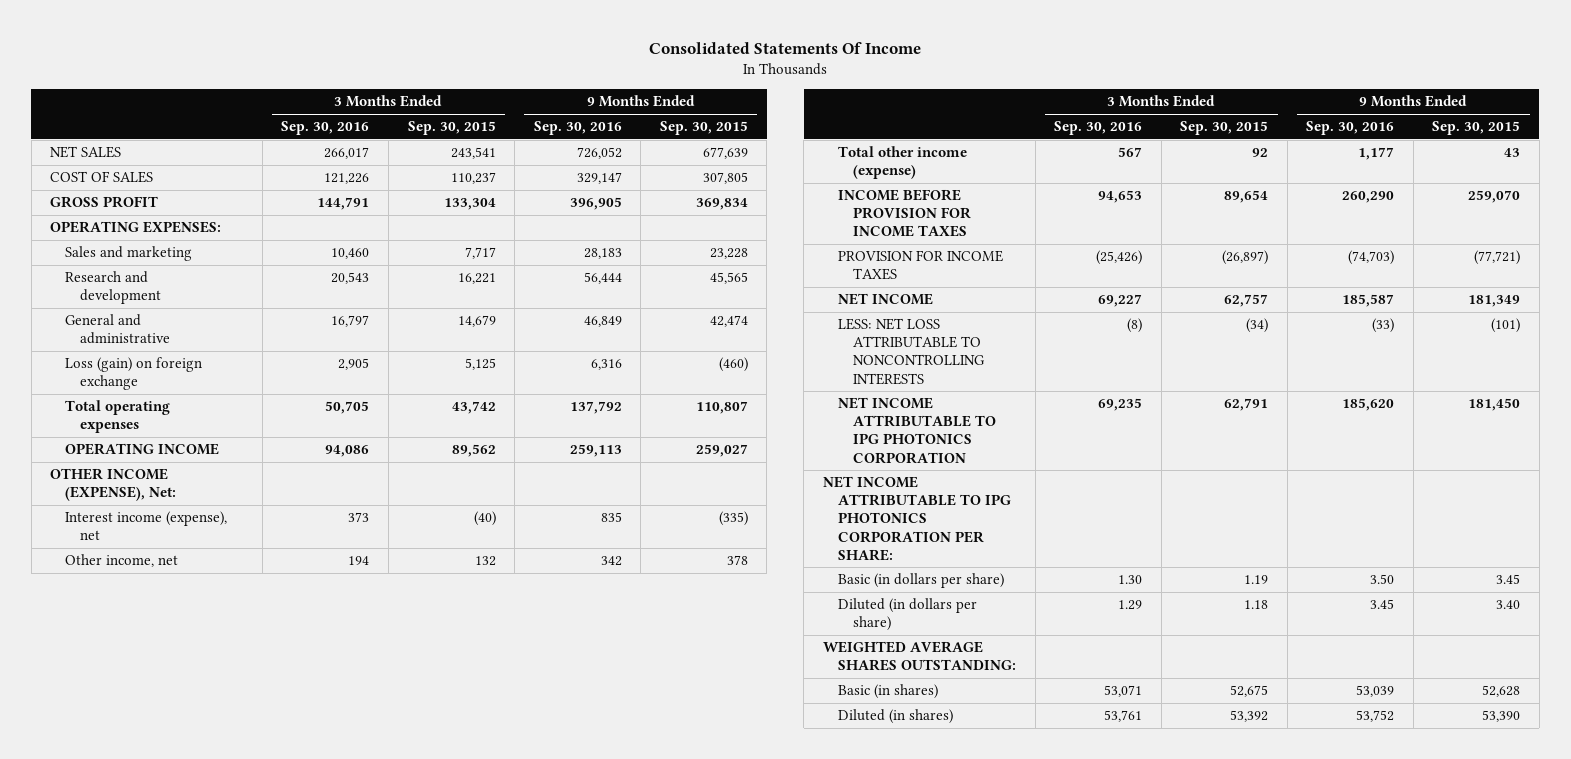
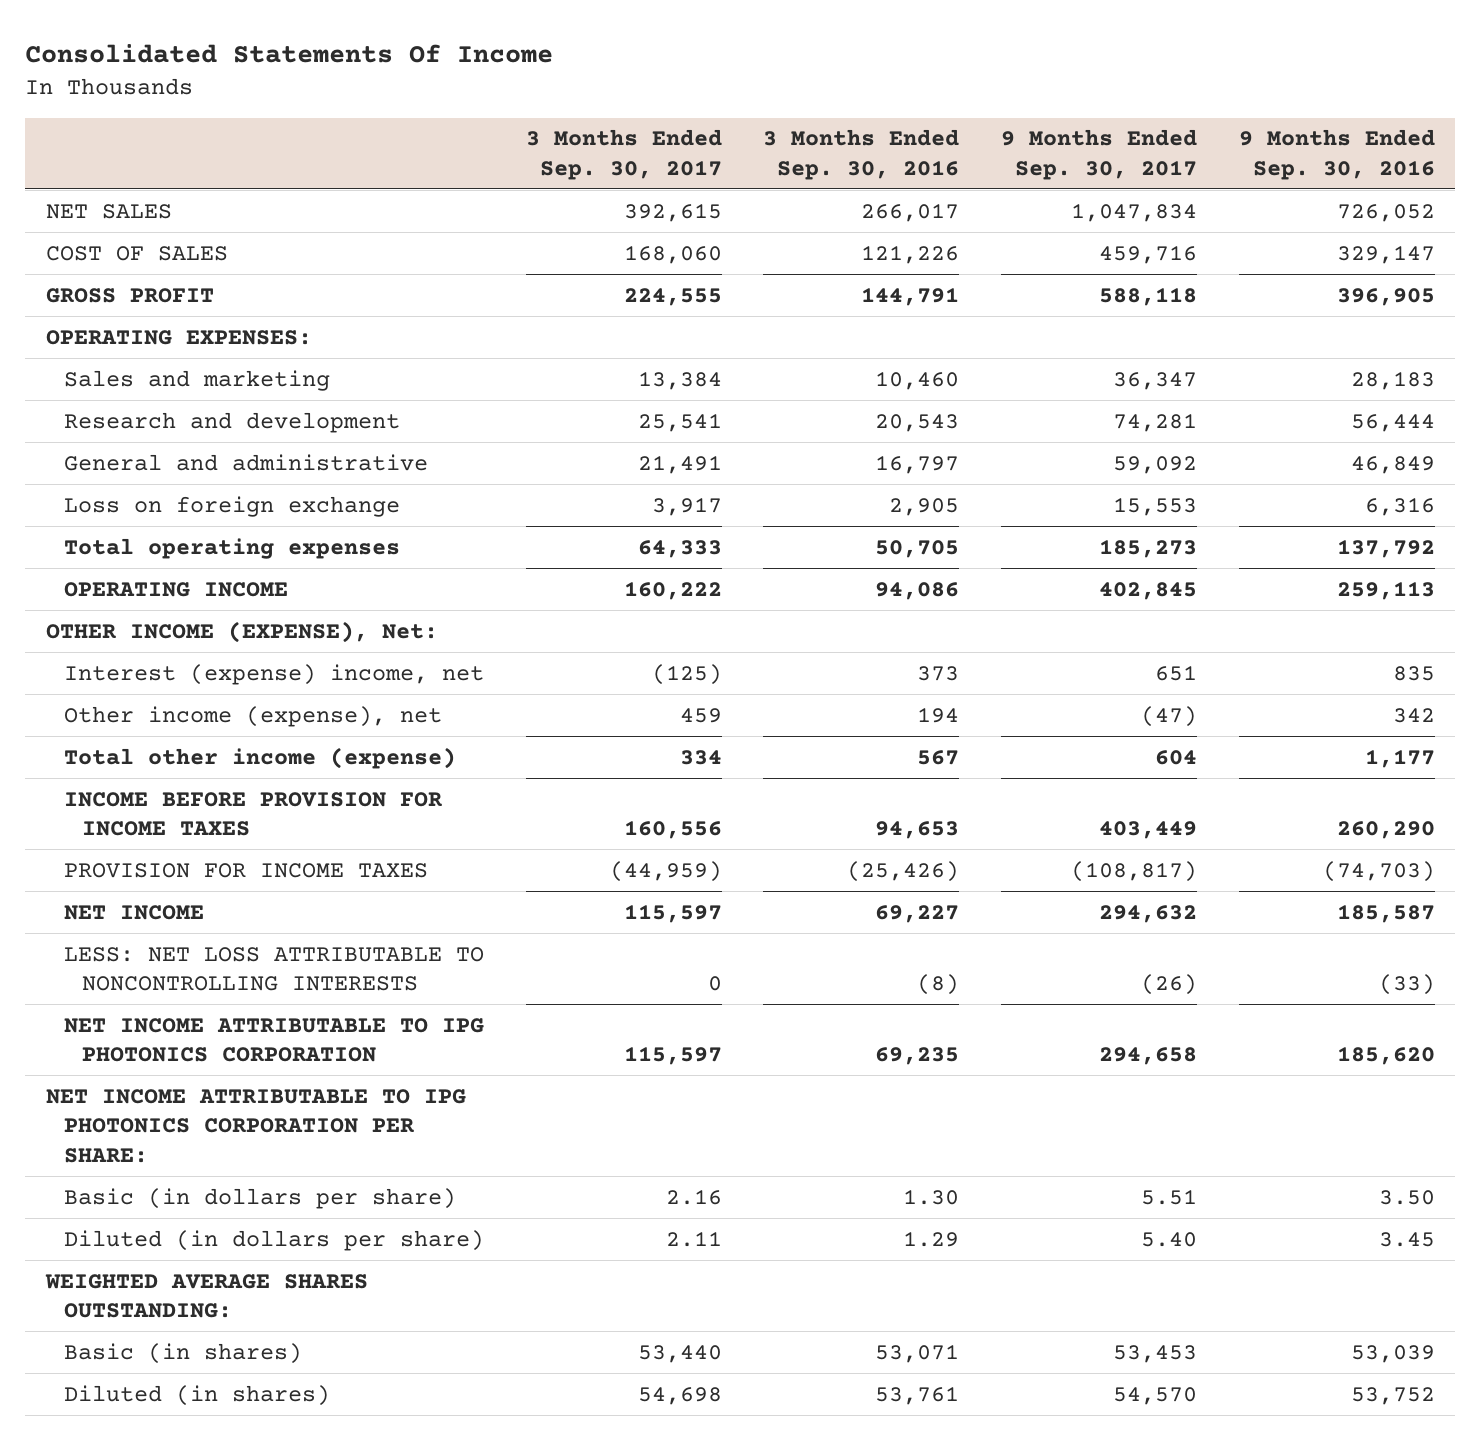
- | 3 Months Ended Sep. 30, 2016 | 3 Months Ended Sep. 30, 2015 | 9 Months Ended Sep. 30, 2016 | 9 Months Ended Sep. 30, 2015
+ | 3 Months Ended Sep. 30, 2017 | 3 Months Ended Sep. 30, 2016 | 9 Months Ended Sep. 30, 2017 | 9 Months Ended Sep. 30, 2016
- Loss (gain) on foreign exchange | 2,905 | 5,125 | 6,316 | (460)
+ Loss on foreign exchange | 3,917 | 2,905 | 15,553 | 6,316
- Interest income (expense), net | 373 | (40) | 835 | (335)
- Other income, net | 194 | 132 | 342 | 378
+ Interest (expense) income, net | (125) | 373 | 651 | 835
+ Other income (expense), net | 459 | 194 | (47) | 342

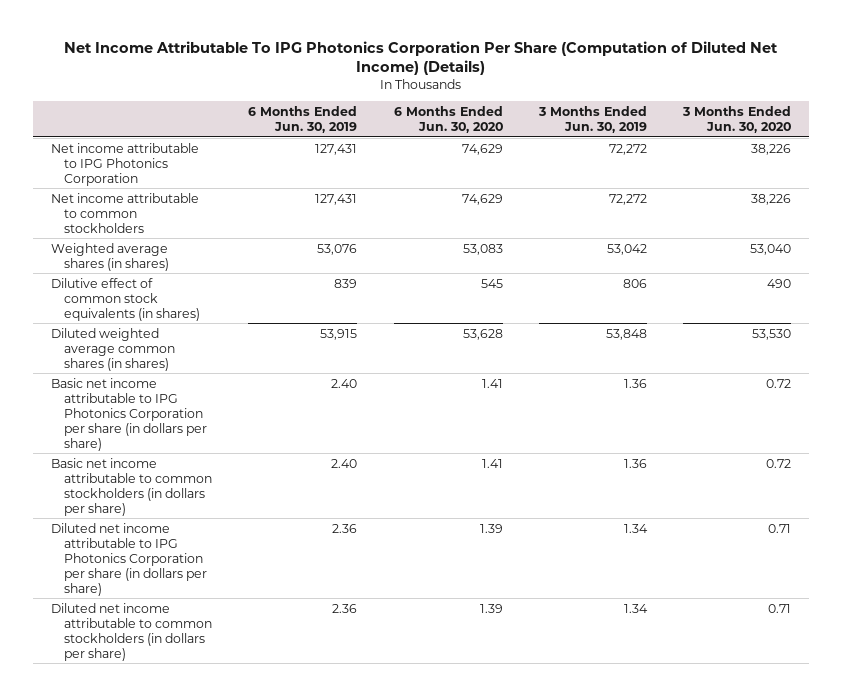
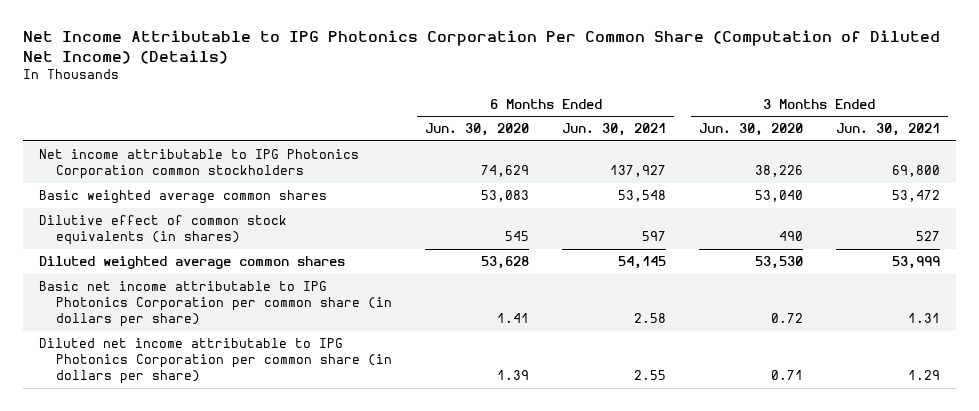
- Net Income Attributable To IPG Photonics Corporation Per Share (Computation of Diluted Net Income) (Details)
+ Net Income Attributable to IPG Photonics Corporation Per Common Share (Computation of Diluted Net Income) (Details)
- | 6 Months Ended Jun. 30, 2019 | 6 Months Ended Jun. 30, 2020 | 3 Months Ended Jun. 30, 2019 | 3 Months Ended Jun. 30, 2020
+ | 6 Months Ended Jun. 30, 2020 | 6 Months Ended Jun. 30, 2021 | 3 Months Ended Jun. 30, 2020 | 3 Months Ended Jun. 30, 2021
- Net income attributable to IPG Photonics Corporation | 127,431 | 74,629 | 72,272 | 38,226
- Net income attributable to common stockholders | 127,431 | 74,629 | 72,272 | 38,226
- Weighted average shares (in shares) | 53,076 | 53,083 | 53,042 | 53,040
+ Net income attributable to IPG Photonics Corporation common stockholders | 74,629 | 137,927 | 38,226 | 69,800
+ Basic weighted average common shares | 53,083 | 53,548 | 53,040 | 53,472
- Diluted weighted average common shares (in shares) | 53,915 | 53,628 | 53,848 | 53,530
- Basic net income attributable to IPG Photonics Corporation per share (in dollars per share) | 2.40 | 1.41 | 1.36 | 0.72
- Basic net income attributable to common stockholders (in dollars per share) | 2.40 | 1.41 | 1.36 | 0.72
- Diluted net income attributable to IPG Photonics Corporation per share (in dollars per share) | 2.36 | 1.39 | 1.34 | 0.71
- Diluted net income attributable to common stockholders (in dollars per share) | 2.36 | 1.39 | 1.34 | 0.71
+ Diluted weighted average common shares | 53,628 | 54,145 | 53,530 | 53,999
+ Basic net income attributable to IPG Photonics Corporation per common share (in dollars per share) | 1.41 | 2.58 | 0.72 | 1.31
+ Diluted net income attributable to IPG Photonics Corporation per common share (in dollars per share) | 1.39 | 2.55 | 0.71 | 1.29

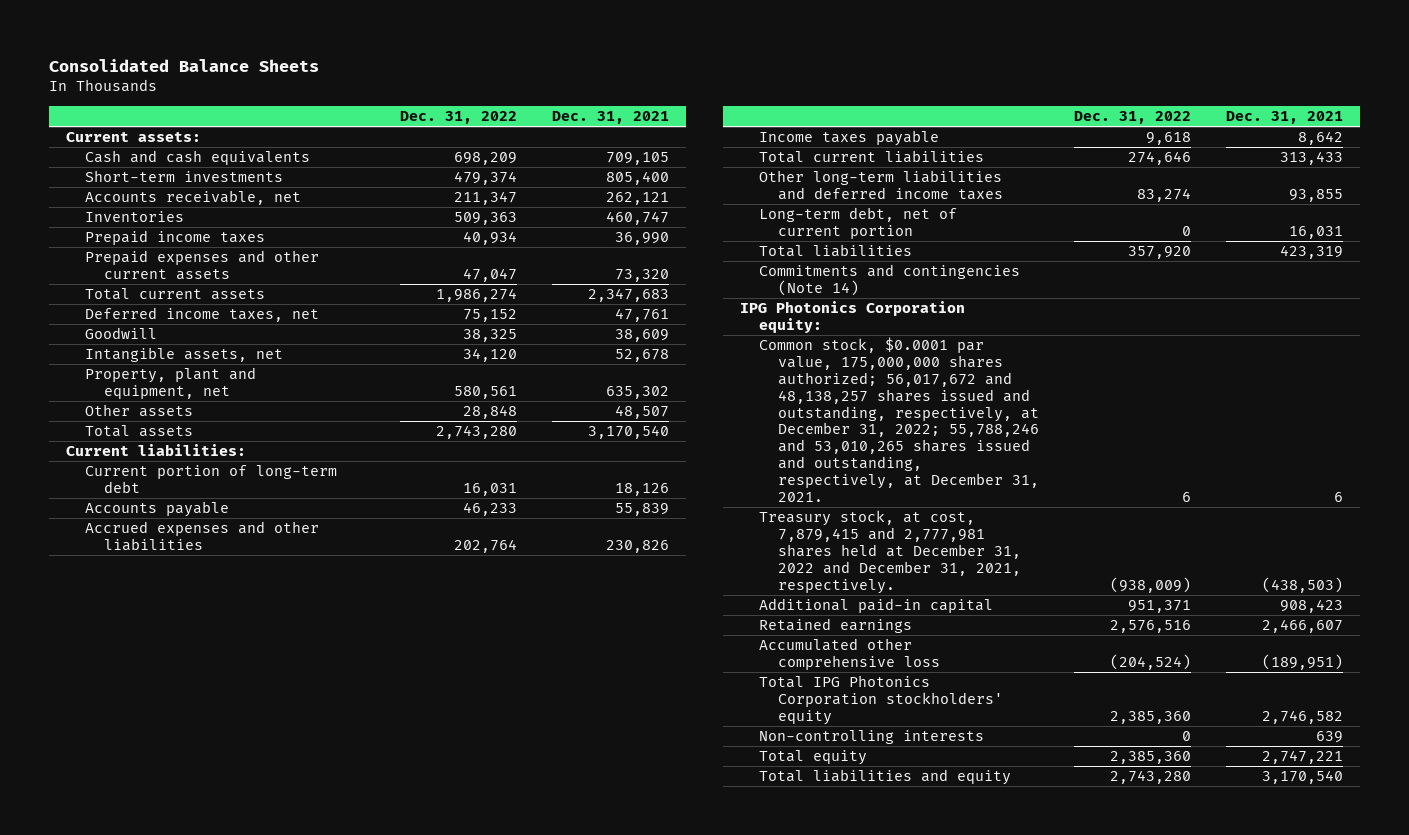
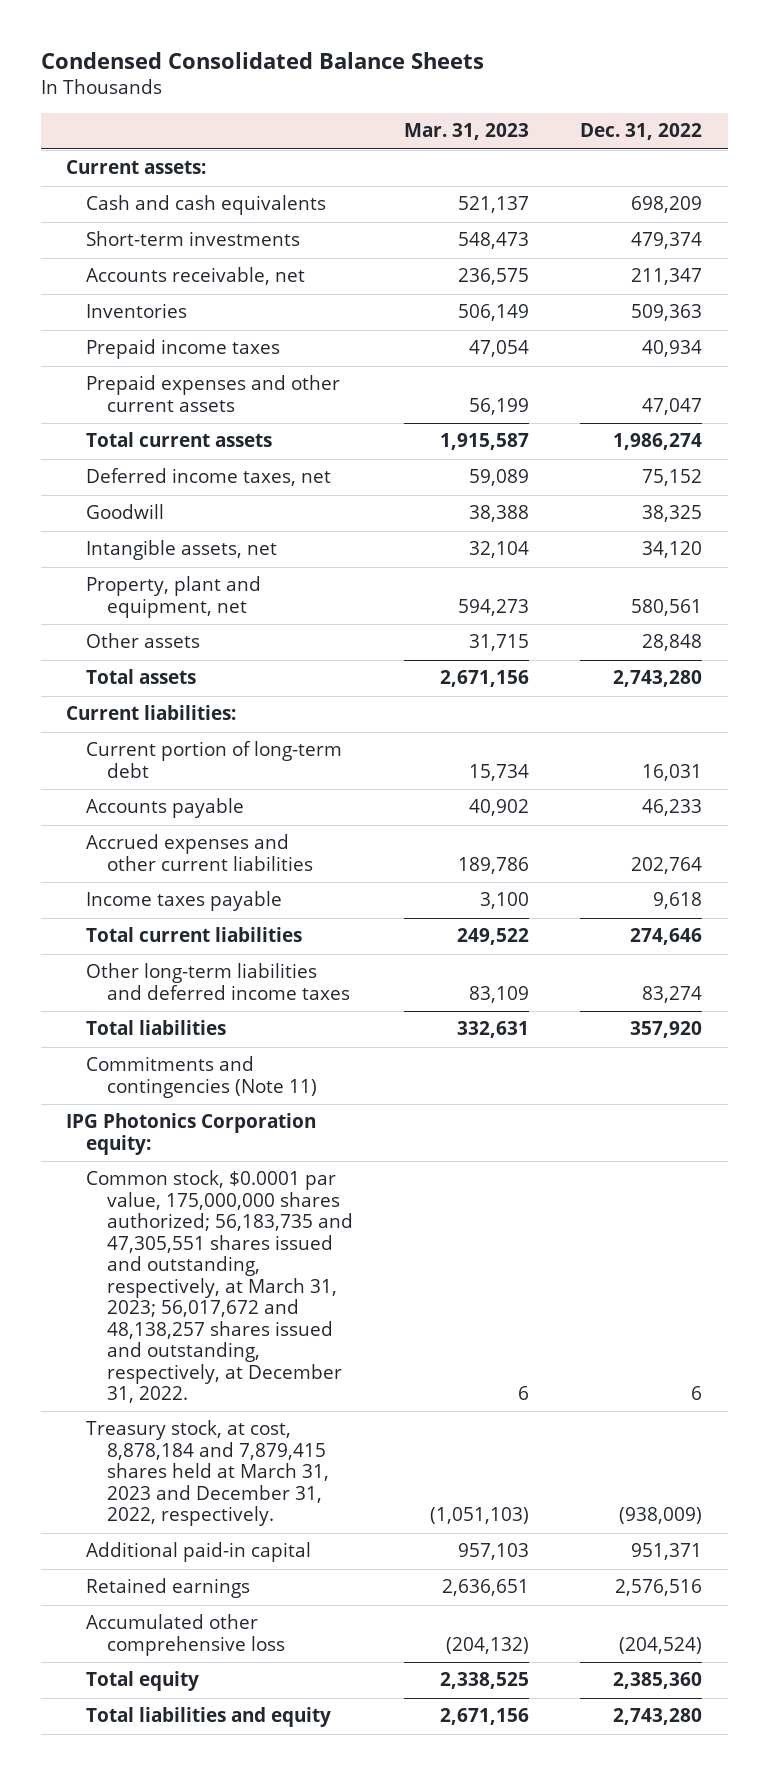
- Consolidated Balance Sheets
+ Condensed Consolidated Balance Sheets
- | Dec. 31, 2022 | Dec. 31, 2021
+ | Mar. 31, 2023 | Dec. 31, 2022
- Accrued expenses and other liabilities | 202,764 | 230,826
+ Accrued expenses and other current liabilities | 189,786 | 202,764
- Long-term debt, net of current portion | 0 | 16,031
- Commitments and contingencies (Note 14)
+ Commitments and contingencies (Note 11)
- Common stock, $0.0001 par value, 175,000,000 shares authorized; 56,017,672 and 48,138,257 shares issued and outstanding, respectively, at December 31, 2022; 55,788,246 and 53,010,265 shares issued and outstanding, respectively, at December 31, 2021. | 6 | 6
- Treasury stock, at cost, 7,879,415 and 2,777,981 shares held at December 31, 2022 and December 31, 2021, respectively. | (938,009) | (438,503)
+ Common stock, $0.0001 par value, 175,000,000 shares authorized; 56,183,735 and 47,305,551 shares issued and outstanding, respectively, at March 31, 2023; 56,017,672 and 48,138,257 shares issued and outstanding, respectively, at December 31, 2022. | 6 | 6
+ Treasury stock, at cost, 8,878,184 and 7,879,415 shares held at March 31, 2023 and December 31, 2022, respectively. | (1,051,103) | (938,009)
- Total IPG Photonics Corporation stockholders' equity | 2,385,360 | 2,746,582
- Non-controlling interests | 0 | 639

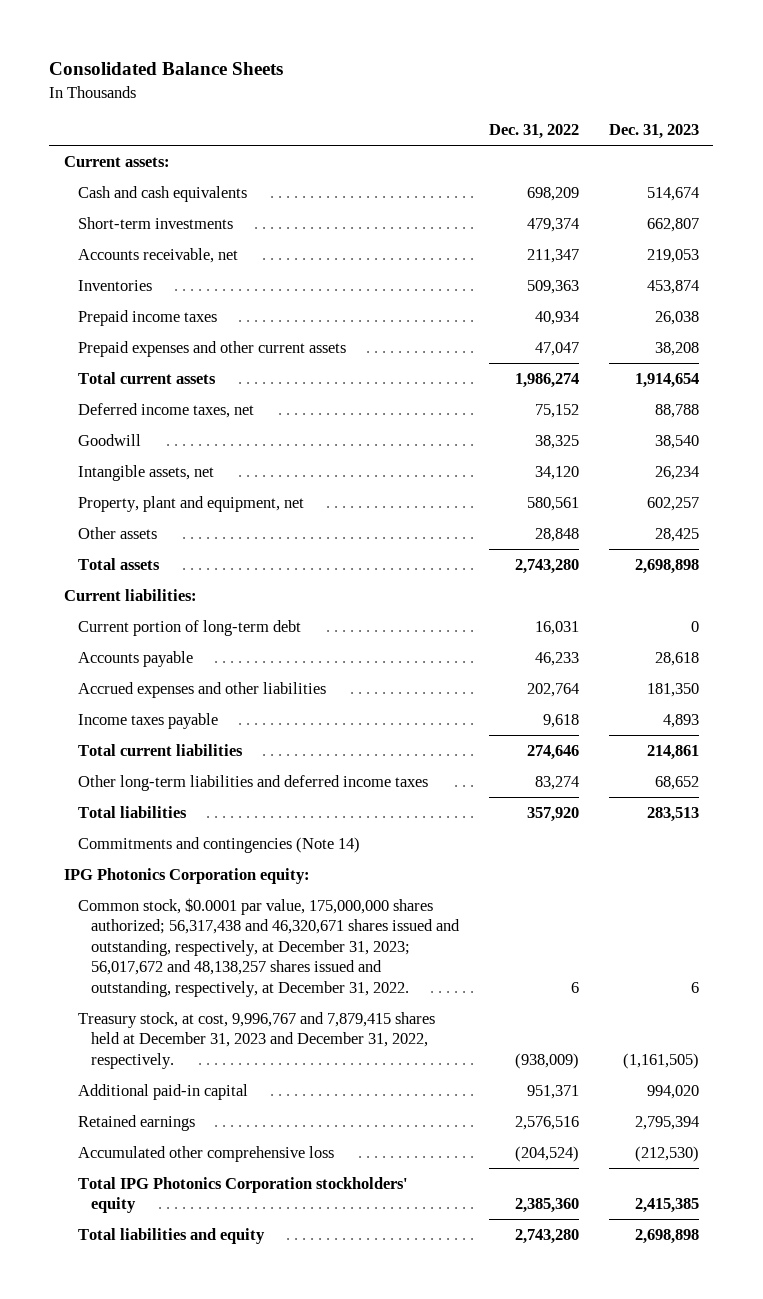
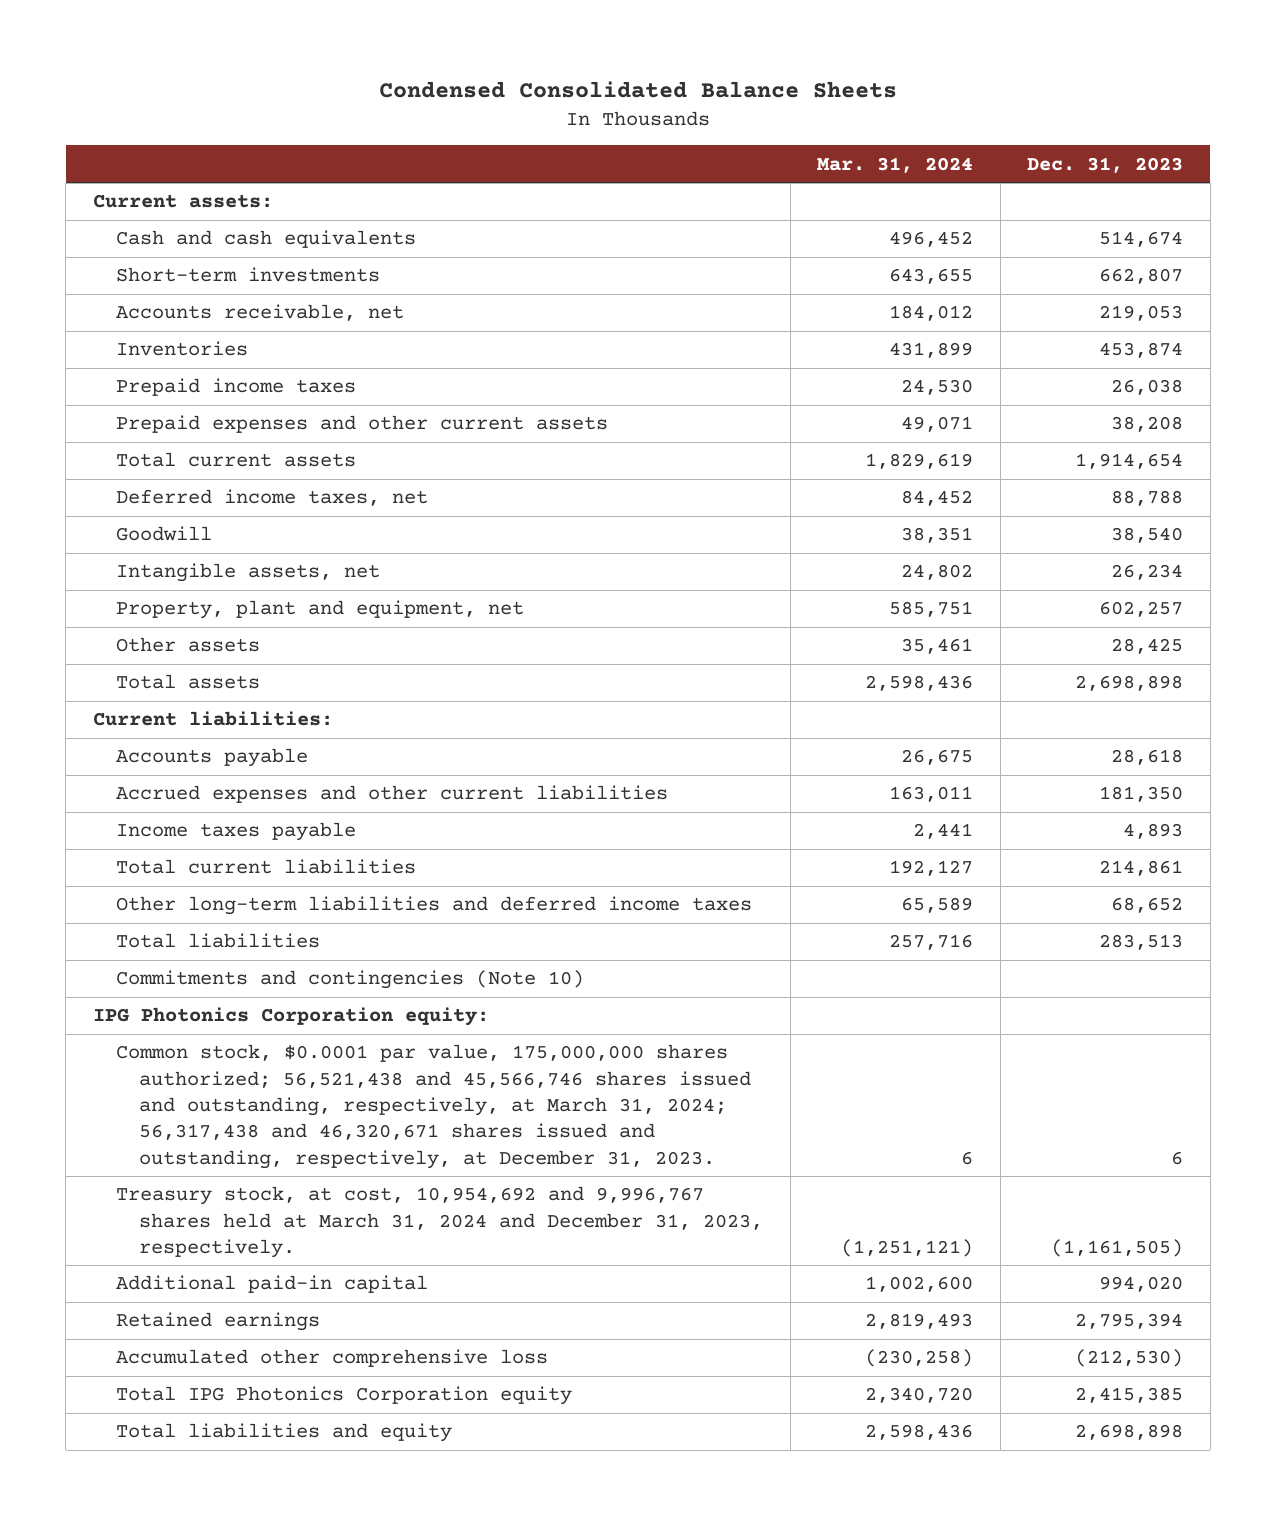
- Consolidated Balance Sheets
+ Condensed Consolidated Balance Sheets
- | Dec. 31, 2022 | Dec. 31, 2023
+ | Mar. 31, 2024 | Dec. 31, 2023
- Current portion of long-term debt | 16,031 | 0
- Accrued expenses and other liabilities | 202,764 | 181,350
+ Accrued expenses and other current liabilities | 163,011 | 181,350
- Commitments and contingencies (Note 14)
+ Commitments and contingencies (Note 10)
- Common stock, $0.0001 par value, 175,000,000 shares authorized; 56,317,438 and 46,320,671 shares issued and outstanding, respectively, at December 31, 2023; 56,017,672 and 48,138,257 shares issued and outstanding, respectively, at December 31, 2022. | 6 | 6
- Treasury stock, at cost, 9,996,767 and 7,879,415 shares held at December 31, 2023 and December 31, 2022, respectively. | (938,009) | (1,161,505)
+ Common stock, $0.0001 par value, 175,000,000 shares authorized; 56,521,438 and 45,566,746 shares issued and outstanding, respectively, at March 31, 2024; 56,317,438 and 46,320,671 shares issued and outstanding, respectively, at December 31, 2023. | 6 | 6
+ Treasury stock, at cost, 10,954,692 and 9,996,767 shares held at March 31, 2024 and December 31, 2023, respectively. | (1,251,121) | (1,161,505)
- Total IPG Photonics Corporation stockholders' equity | 2,385,360 | 2,415,385
+ Total IPG Photonics Corporation equity | 2,340,720 | 2,415,385

